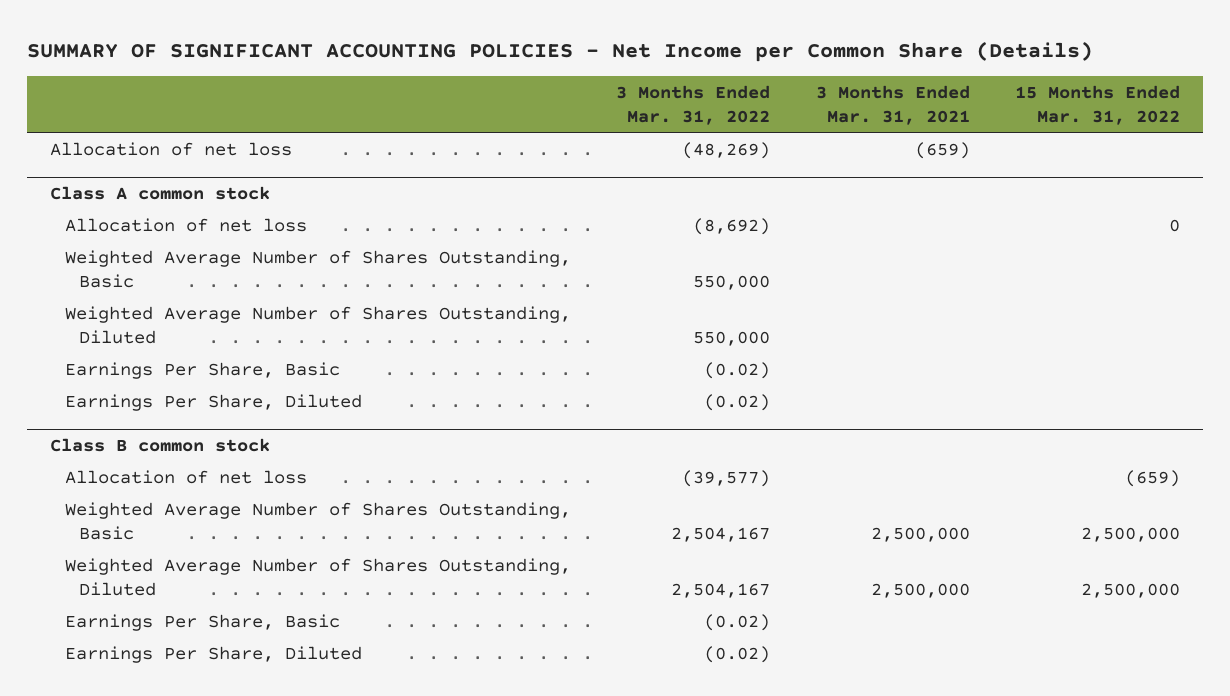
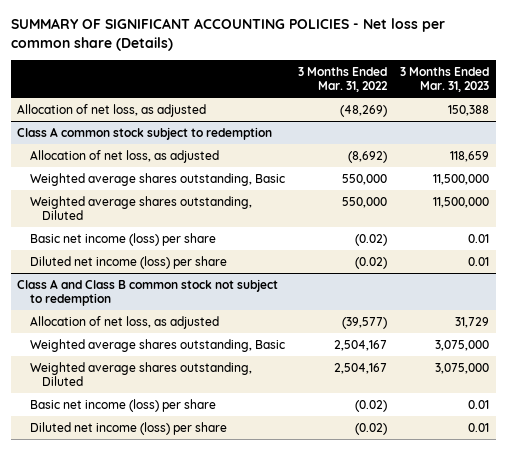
- SUMMARY OF SIGNIFICANT ACCOUNTING POLICIES - Net Income per Common Share (Details)
+ SUMMARY OF SIGNIFICANT ACCOUNTING POLICIES - Net loss per common share (Details)
- | 3 Months Ended Mar. 31, 2022 | 3 Months Ended Mar. 31, 2021 | 15 Months Ended Mar. 31, 2022
+ | 3 Months Ended Mar. 31, 2022 | 3 Months Ended Mar. 31, 2023
- Allocation of net loss | (48,269) | (659) |
- Class A common stock
- Allocation of net loss | (8,692) | | 0
- Weighted Average Number of Shares Outstanding, Basic | 550,000 | |
- Weighted Average Number of Shares Outstanding, Diluted | 550,000 | |
- Earnings Per Share, Basic | (0.02) | |
- Earnings Per Share, Diluted | (0.02) | |
- Class B common stock
- Allocation of net loss | (39,577) | | (659)
- Weighted Average Number of Shares Outstanding, Basic | 2,504,167 | 2,500,000 | 2,500,000
- Weighted Average Number of Shares Outstanding, Diluted | 2,504,167 | 2,500,000 | 2,500,000
- Earnings Per Share, Basic | (0.02) | |
- Earnings Per Share, Diluted | (0.02) | |
+ Allocation of net loss, as adjusted | (48,269) | 150,388
+ Class A common stock subject to redemption
+ Allocation of net loss, as adjusted | (8,692) | 118,659
+ Weighted average shares outstanding, Basic | 550,000 | 11,500,000
+ Weighted average shares outstanding, Diluted | 550,000 | 11,500,000
+ Basic net income (loss) per share | (0.02) | 0.01
+ Diluted net income (loss) per share | (0.02) | 0.01
+ Class A and Class B common stock not subject to redemption
+ Allocation of net loss, as adjusted | (39,577) | 31,729
+ Weighted average shares outstanding, Basic | 2,504,167 | 3,075,000
+ Weighted average shares outstanding, Diluted | 2,504,167 | 3,075,000
+ Basic net income (loss) per share | (0.02) | 0.01
+ Diluted net income (loss) per share | (0.02) | 0.01

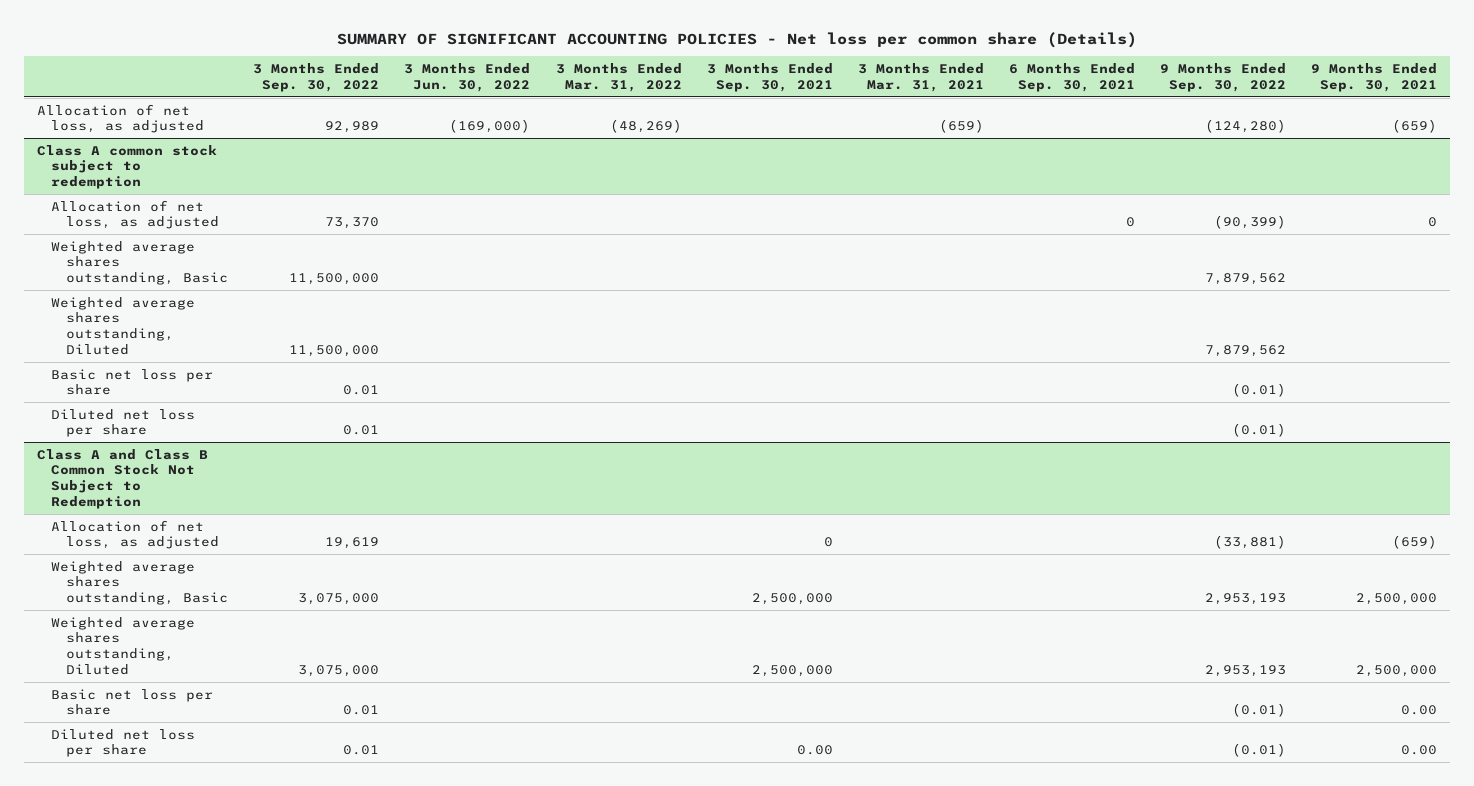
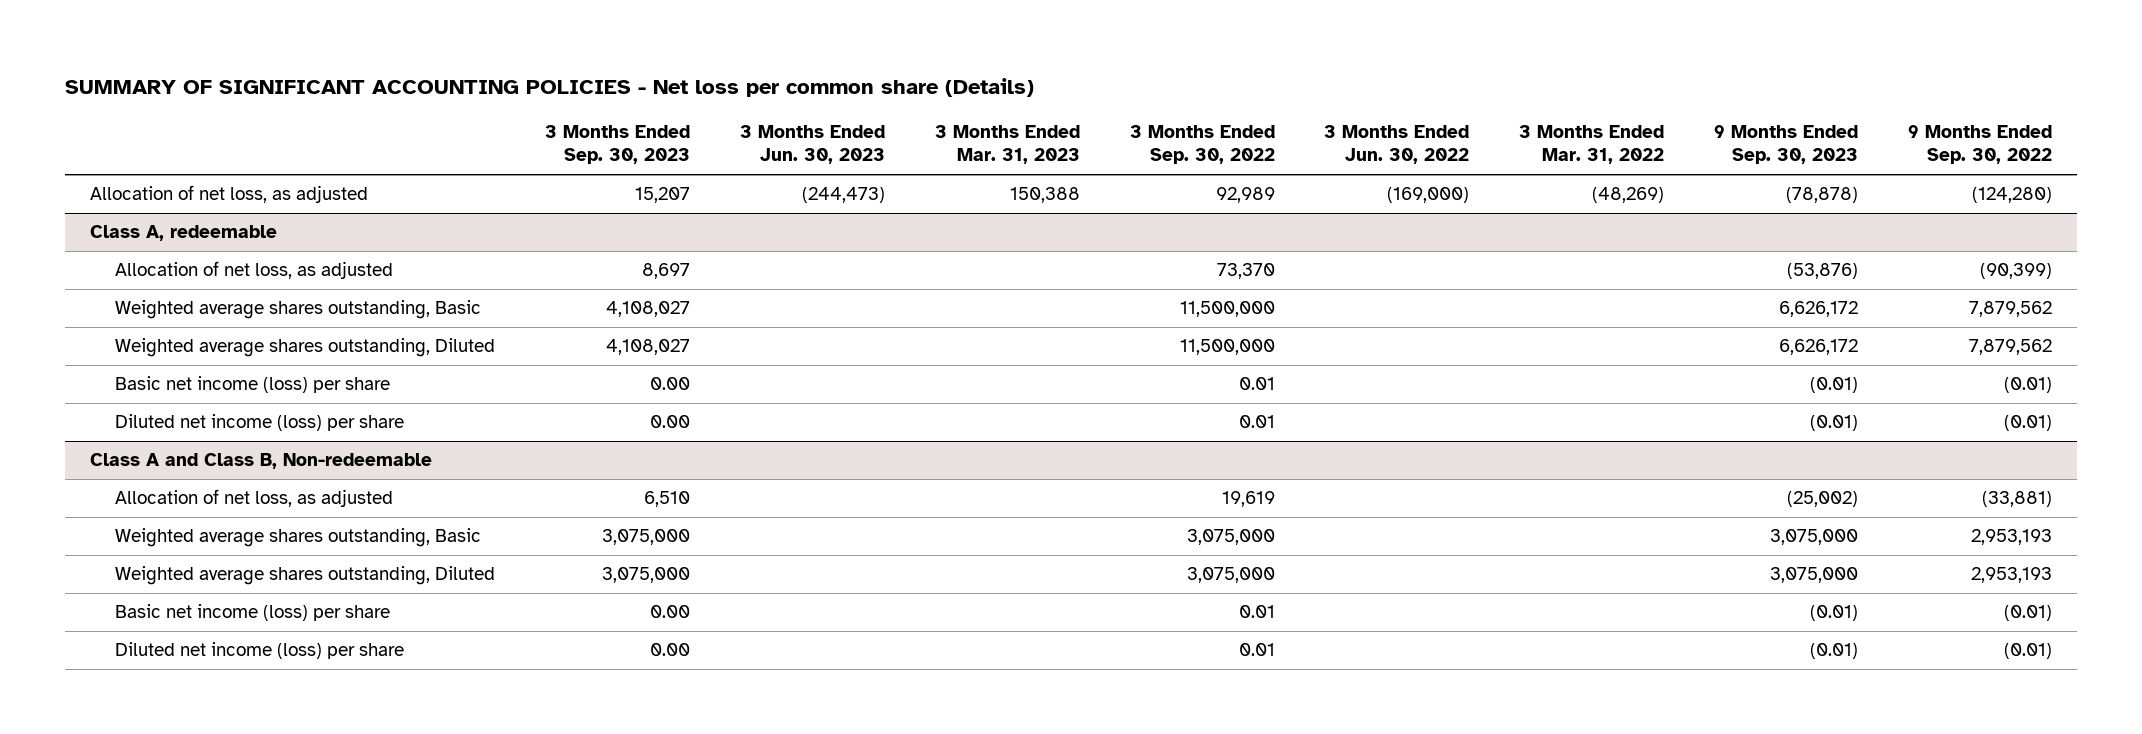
- | 3 Months Ended Sep. 30, 2022 | 3 Months Ended Jun. 30, 2022 | 3 Months Ended Mar. 31, 2022 | 3 Months Ended Sep. 30, 2021 | 3 Months Ended Mar. 31, 2021 | 6 Months Ended Sep. 30, 2021 | 9 Months Ended Sep. 30, 2022 | 9 Months Ended Sep. 30, 2021
+ | 3 Months Ended Sep. 30, 2023 | 3 Months Ended Jun. 30, 2023 | 3 Months Ended Mar. 31, 2023 | 3 Months Ended Sep. 30, 2022 | 3 Months Ended Jun. 30, 2022 | 3 Months Ended Mar. 31, 2022 | 9 Months Ended Sep. 30, 2023 | 9 Months Ended Sep. 30, 2022
- Class A common stock subject to redemption
+ Class A, redeemable
- Basic net loss per share | 0.01 | | | | | | (0.01) |
- Diluted net loss per share | 0.01 | | | | | | (0.01) |
- Class A and Class B Common Stock Not Subject to Redemption
+ Basic net income (loss) per share | 0.00 | | | 0.01 | | | (0.01) | (0.01)
+ Diluted net income (loss) per share | 0.00 | | | 0.01 | | | (0.01) | (0.01)
+ Class A and Class B, Non-redeemable
- Basic net loss per share | 0.01 | | | | | | (0.01) | 0.00
- Diluted net loss per share | 0.01 | | | 0.00 | | | (0.01) | 0.00
+ Basic net income (loss) per share | 0.00 | | | 0.01 | | | (0.01) | (0.01)
+ Diluted net income (loss) per share | 0.00 | | | 0.01 | | | (0.01) | (0.01)

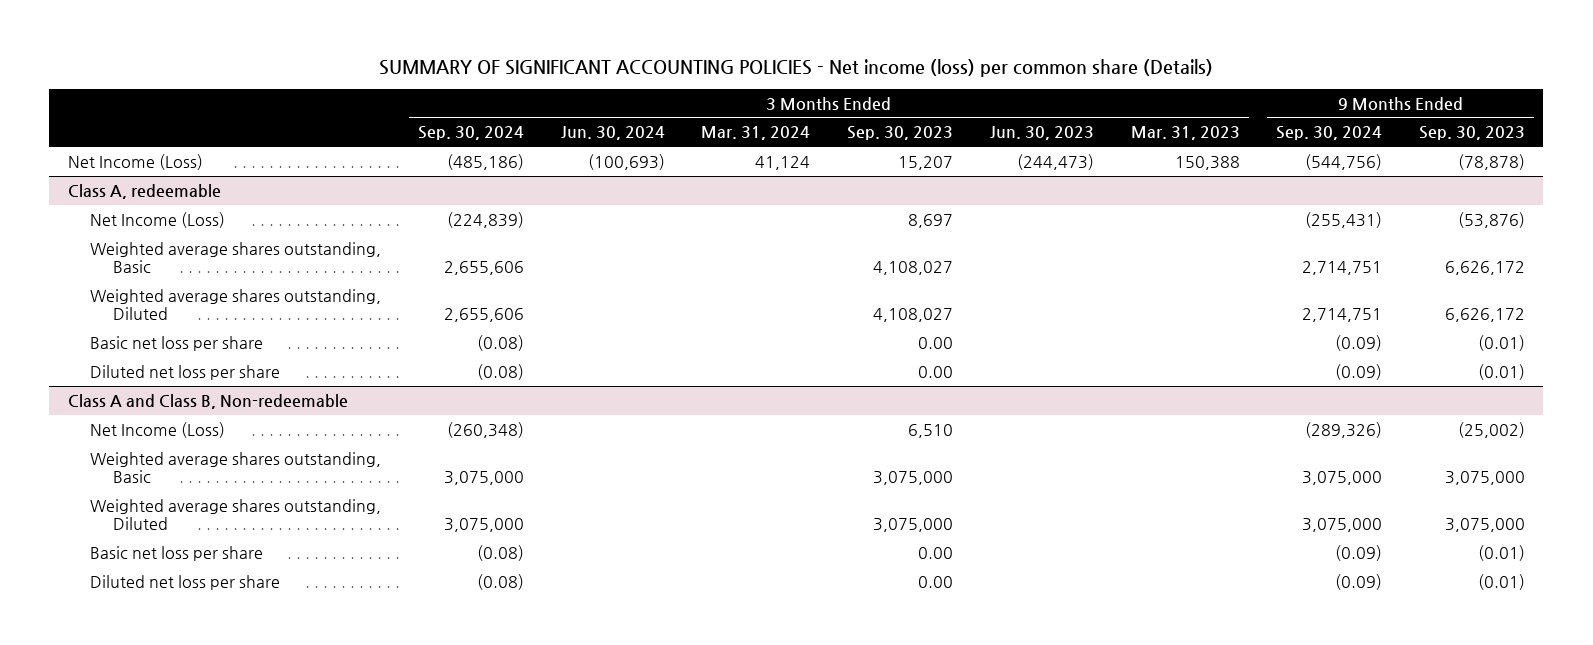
- SUMMARY OF SIGNIFICANT ACCOUNTING POLICIES - Net loss per common share (Details)
+ SUMMARY OF SIGNIFICANT ACCOUNTING POLICIES - Net income (loss) per common share (Details)
- | 3 Months Ended Sep. 30, 2023 | 3 Months Ended Jun. 30, 2023 | 3 Months Ended Mar. 31, 2023 | 3 Months Ended Sep. 30, 2022 | 3 Months Ended Jun. 30, 2022 | 3 Months Ended Mar. 31, 2022 | 9 Months Ended Sep. 30, 2023 | 9 Months Ended Sep. 30, 2022
+ | 3 Months Ended Sep. 30, 2024 | 3 Months Ended Jun. 30, 2024 | 3 Months Ended Mar. 31, 2024 | 3 Months Ended Sep. 30, 2023 | 3 Months Ended Jun. 30, 2023 | 3 Months Ended Mar. 31, 2023 | 9 Months Ended Sep. 30, 2024 | 9 Months Ended Sep. 30, 2023
- Allocation of net loss, as adjusted | 15,207 | (244,473) | 150,388 | 92,989 | (169,000) | (48,269) | (78,878) | (124,280)
+ Net Income (Loss) | (485,186) | (100,693) | 41,124 | 15,207 | (244,473) | 150,388 | (544,756) | (78,878)
@ Class A, redeemable
- Allocation of net loss, as adjusted | 8,697 | | | 73,370 | | | (53,876) | (90,399)
+ Net Income (Loss) | (224,839) | | | 8,697 | | | (255,431) | (53,876)
- Basic net income (loss) per share | 0.00 | | | 0.01 | | | (0.01) | (0.01)
- Diluted net income (loss) per share | 0.00 | | | 0.01 | | | (0.01) | (0.01)
+ Basic net loss per share | (0.08) | | | 0.00 | | | (0.09) | (0.01)
+ Diluted net loss per share | (0.08) | | | 0.00 | | | (0.09) | (0.01)
@ Class A and Class B, Non-redeemable
- Allocation of net loss, as adjusted | 6,510 | | | 19,619 | | | (25,002) | (33,881)
+ Net Income (Loss) | (260,348) | | | 6,510 | | | (289,326) | (25,002)
- Basic net income (loss) per share | 0.00 | | | 0.01 | | | (0.01) | (0.01)
- Diluted net income (loss) per share | 0.00 | | | 0.01 | | | (0.01) | (0.01)
+ Basic net loss per share | (0.08) | | | 0.00 | | | (0.09) | (0.01)
+ Diluted net loss per share | (0.08) | | | 0.00 | | | (0.09) | (0.01)

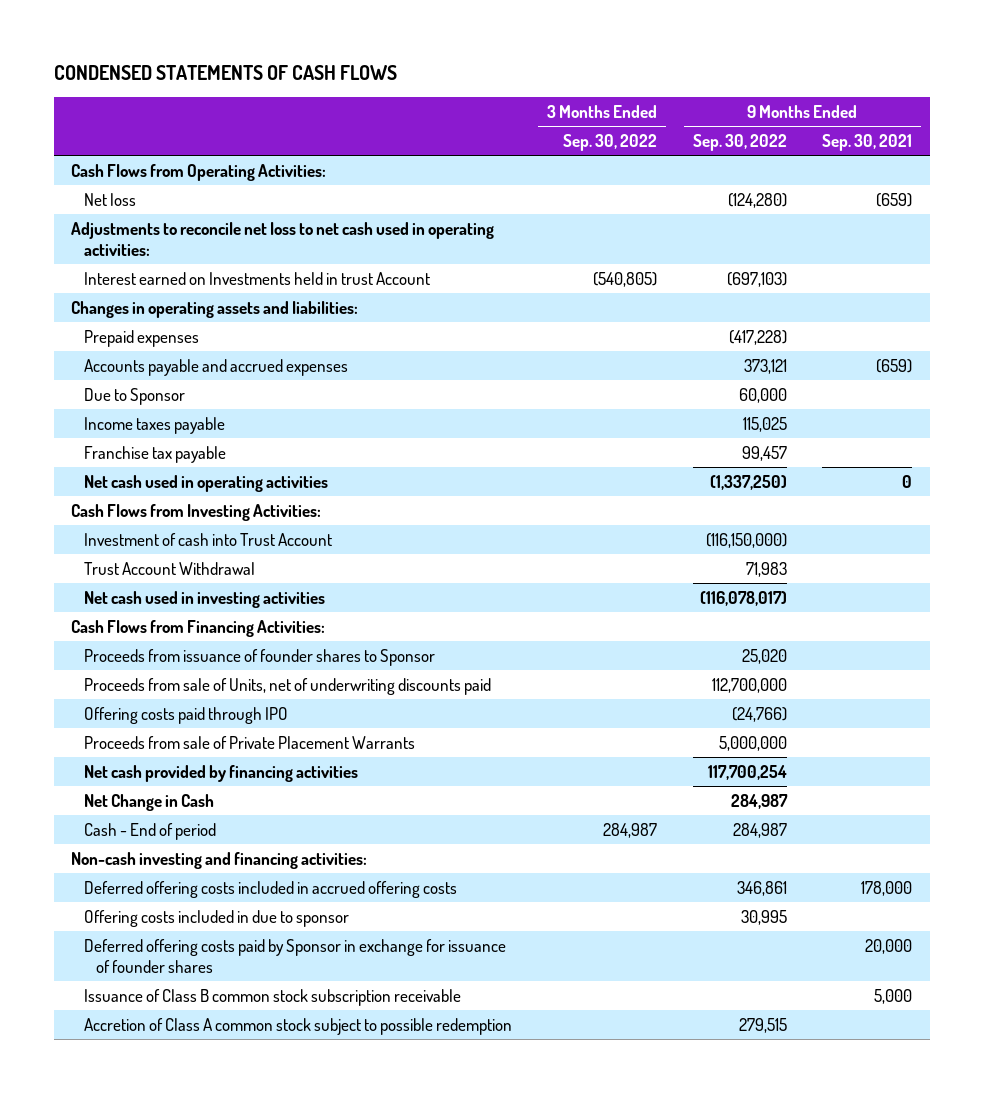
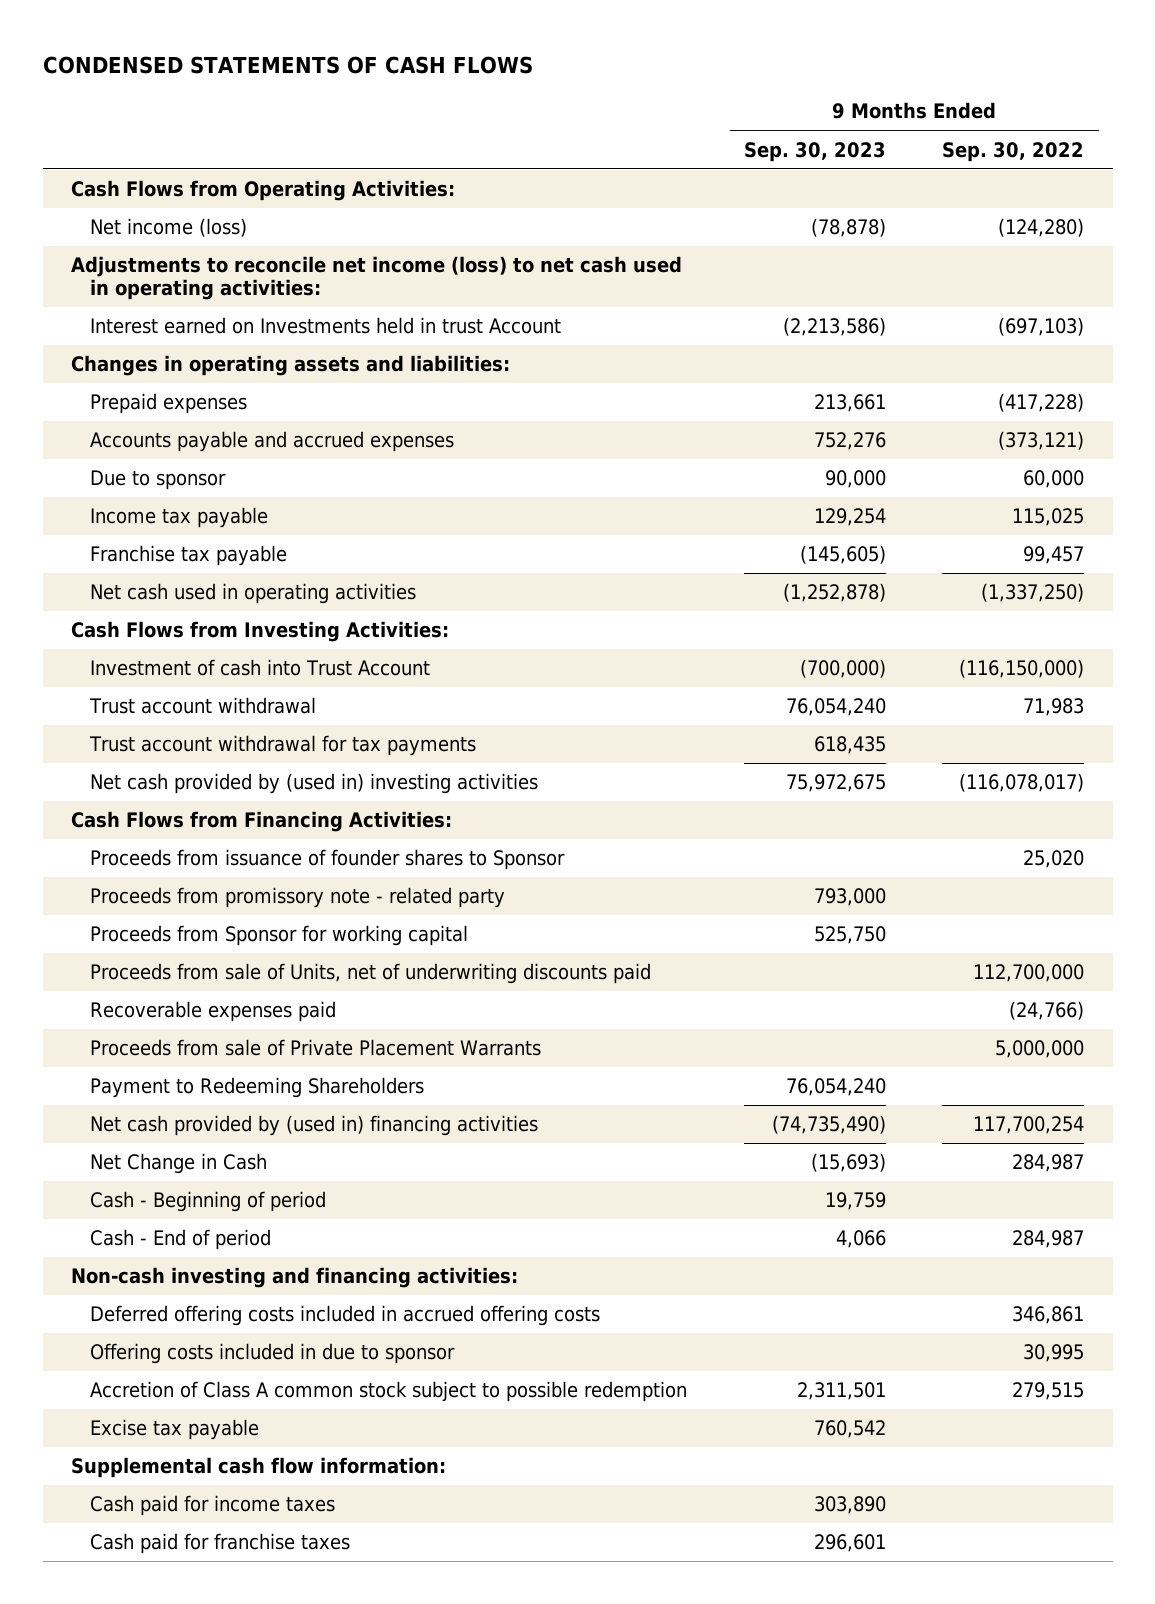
- | 3 Months Ended Sep. 30, 2022 | 9 Months Ended Sep. 30, 2022 | 9 Months Ended Sep. 30, 2021
+ | 9 Months Ended Sep. 30, 2023 | 9 Months Ended Sep. 30, 2022
- Net loss | | (124,280) | (659)
- Adjustments to reconcile net loss to net cash used in operating activities:
+ Net income (loss) | (78,878) | (124,280)
+ Adjustments to reconcile net income (loss) to net cash used in operating activities:
- Accounts payable and accrued expenses | | 373,121 | (659)
- Due to Sponsor | | 60,000 |
- Income taxes payable | | 115,025 |
+ Accounts payable and accrued expenses | 752,276 | (373,121)
+ Due to sponsor | 90,000 | 60,000
+ Income tax payable | 129,254 | 115,025
- Trust Account Withdrawal | | 71,983 |
- Net cash used in investing activities | | (116,078,017) |
+ Trust account withdrawal | 76,054,240 | 71,983
+ Trust account withdrawal for tax payments | 618,435 |
+ Net cash provided by (used in) investing activities | 75,972,675 | (116,078,017)
+ Proceeds from promissory note - related party | 793,000 |
+ Proceeds from Sponsor for working capital | 525,750 |
- Offering costs paid through IPO | | (24,766) |
+ Recoverable expenses paid | | (24,766)
- Net cash provided by financing activities | | 117,700,254 |
+ Payment to Redeeming Shareholders | 76,054,240 |
+ Net cash provided by (used in) financing activities | (74,735,490) | 117,700,254
+ Cash - Beginning of period | 19,759 |
- Deferred offering costs paid by Sponsor in exchange for issuance of founder shares | | | 20,000
- Issuance of Class B common stock subscription receivable | | | 5,000
+ Excise tax payable | 760,542 |
+ Supplemental cash flow information:
+ Cash paid for income taxes | 303,890 |
+ Cash paid for franchise taxes | 296,601 |

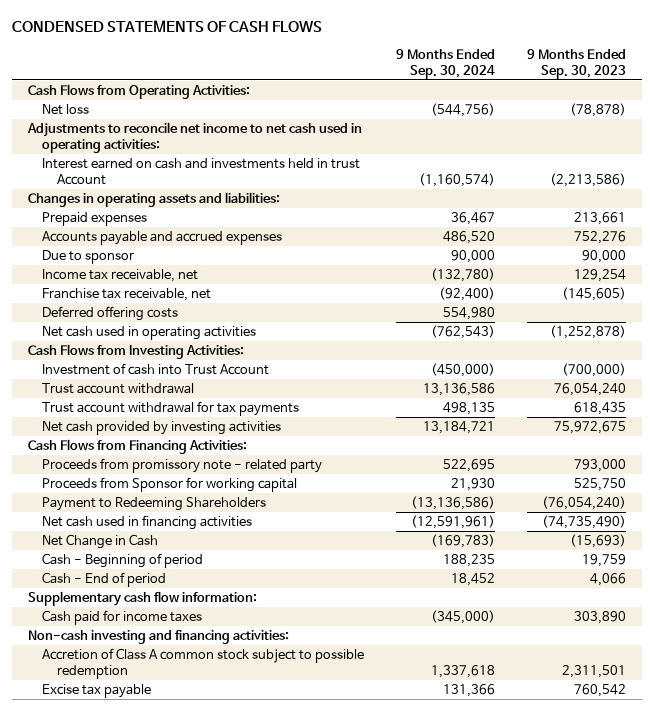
- | 9 Months Ended Sep. 30, 2023 | 9 Months Ended Sep. 30, 2022
+ | 9 Months Ended Sep. 30, 2024 | 9 Months Ended Sep. 30, 2023
- Net income (loss) | (78,878) | (124,280)
- Adjustments to reconcile net income (loss) to net cash used in operating activities:
- Interest earned on Investments held in trust Account | (2,213,586) | (697,103)
+ Net loss | (544,756) | (78,878)
+ Adjustments to reconcile net income to net cash used in operating activities:
+ Interest earned on cash and investments held in trust Account | (1,160,574) | (2,213,586)
- Income tax payable | 129,254 | 115,025
- Franchise tax payable | (145,605) | 99,457
+ Income tax receivable, net | (132,780) | 129,254
+ Franchise tax receivable, net | (92,400) | (145,605)
+ Deferred offering costs | 554,980 |
- Net cash provided by (used in) investing activities | 75,972,675 | (116,078,017)
+ Net cash provided by investing activities | 13,184,721 | 75,972,675
- Proceeds from issuance of founder shares to Sponsor | | 25,020
- Proceeds from sale of Units, net of underwriting discounts paid | | 112,700,000
- Recoverable expenses paid | | (24,766)
- Proceeds from sale of Private Placement Warrants | | 5,000,000
- Payment to Redeeming Shareholders | 76,054,240 |
- Net cash provided by (used in) financing activities | (74,735,490) | 117,700,254
+ Payment to Redeeming Shareholders | (13,136,586) | (76,054,240)
+ Net cash used in financing activities | (12,591,961) | (74,735,490)
+ Supplementary cash flow information:
moved up: Cash paid for income taxes | (345,000) | 303,890
- Deferred offering costs included in accrued offering costs | | 346,861
- Offering costs included in due to sponsor | | 30,995
- Supplemental cash flow information:
- Cash paid for franchise taxes | 296,601 |

